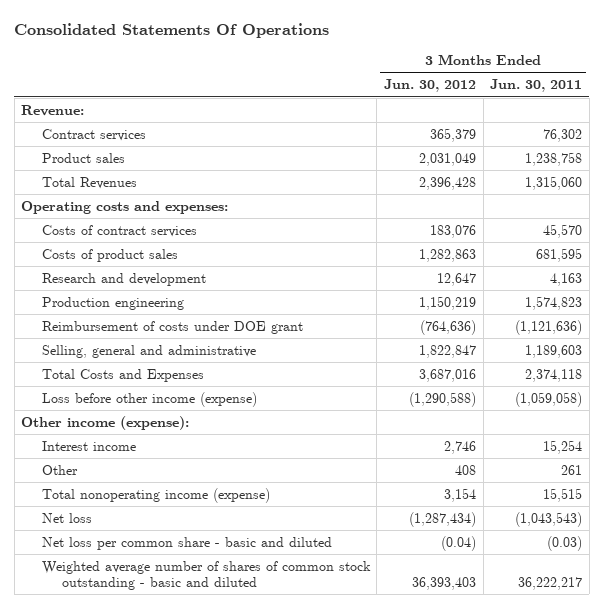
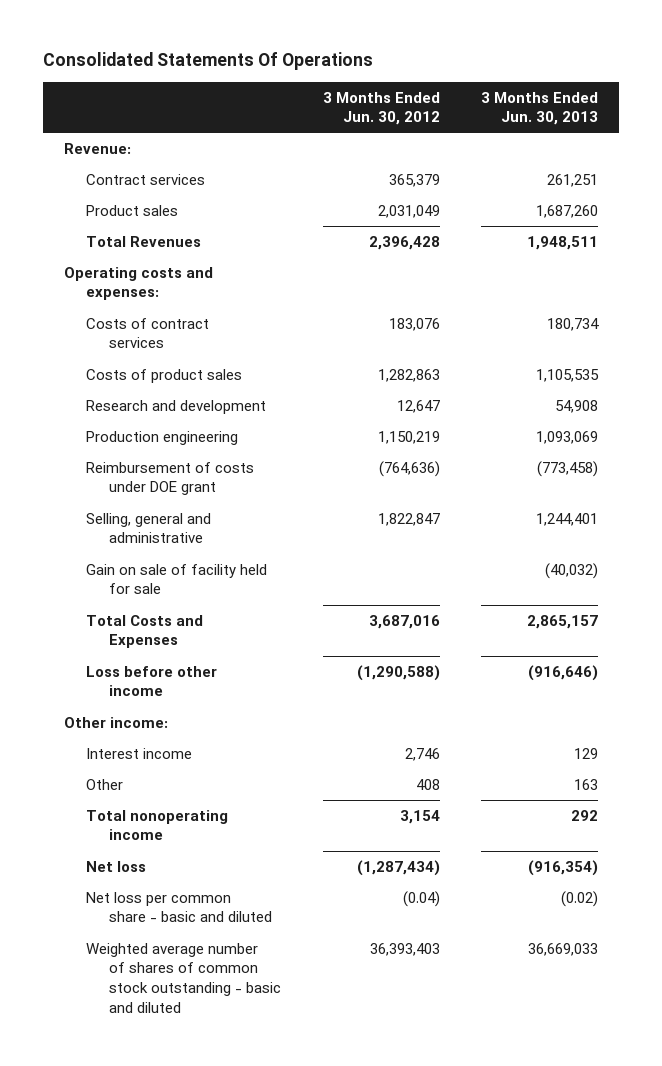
- | 3 Months Ended Jun. 30, 2012 | 3 Months Ended Jun. 30, 2011
+ | 3 Months Ended Jun. 30, 2012 | 3 Months Ended Jun. 30, 2013
+ Gain on sale of facility held for sale | | (40,032)
- Loss before other income (expense) | (1,290,588) | (1,059,058)
- Other income (expense):
+ Loss before other income | (1,290,588) | (916,646)
+ Other income:
- Total nonoperating income (expense) | 3,154 | 15,515
+ Total nonoperating income | 3,154 | 292

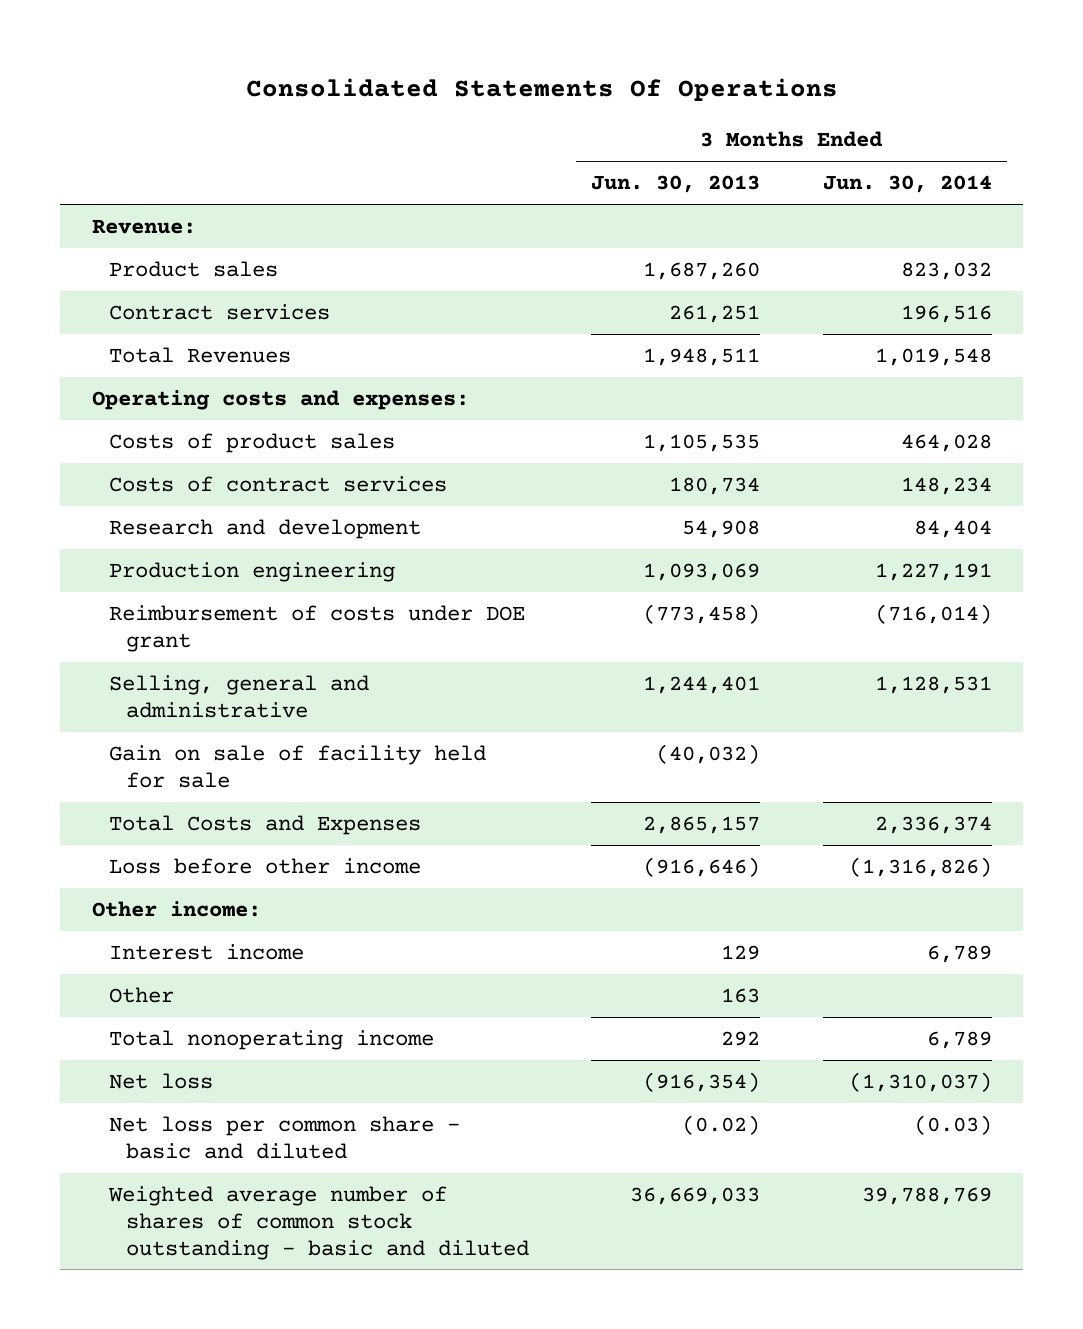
- | 3 Months Ended Jun. 30, 2012 | 3 Months Ended Jun. 30, 2013
+ | 3 Months Ended Jun. 30, 2013 | 3 Months Ended Jun. 30, 2014
moved down: Contract services | 261,251 | 196,516
moved down: Costs of contract services | 180,734 | 148,234

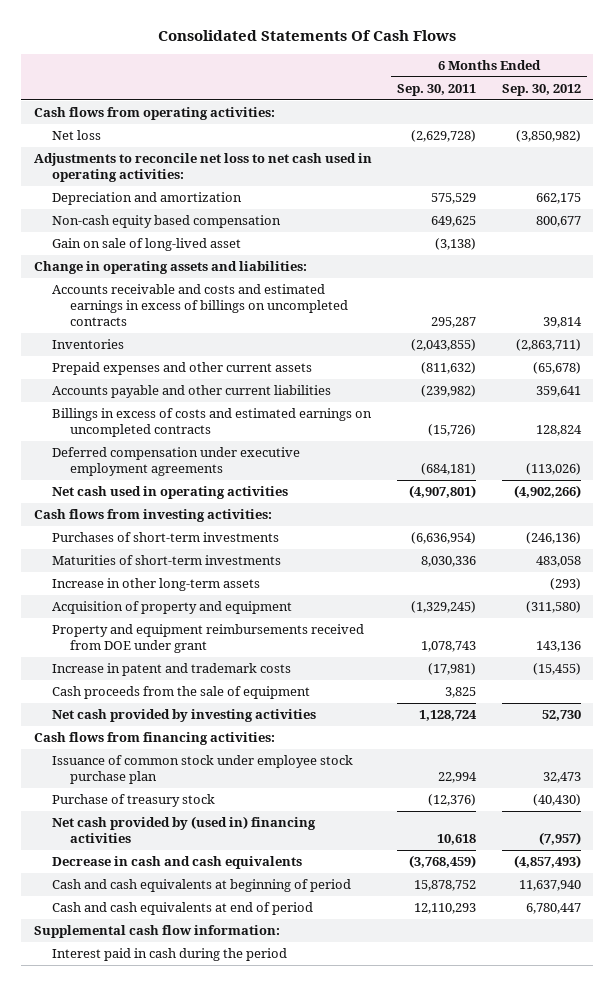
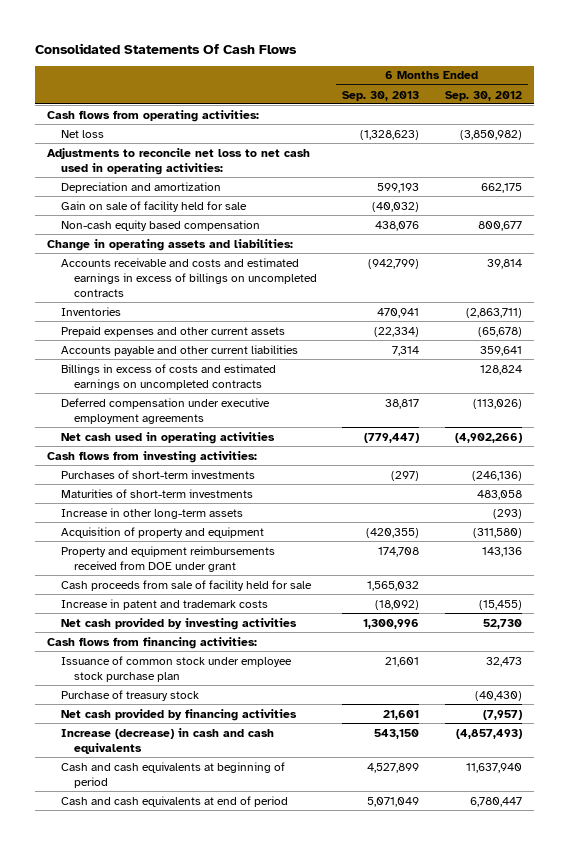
- | 6 Months Ended Sep. 30, 2011 | 6 Months Ended Sep. 30, 2012
+ | 6 Months Ended Sep. 30, 2013 | 6 Months Ended Sep. 30, 2012
+ Gain on sale of facility held for sale | (40,032) |
- Gain on sale of long-lived asset | (3,138) |
+ Cash proceeds from sale of facility held for sale | 1,565,032 |
- Cash proceeds from the sale of equipment | 3,825 |
- Net cash provided by (used in) financing activities | 10,618 | (7,957)
- Decrease in cash and cash equivalents | (3,768,459) | (4,857,493)
+ Net cash provided by financing activities | 21,601 | (7,957)
+ Increase (decrease) in cash and cash equivalents | 543,150 | (4,857,493)
- Supplemental cash flow information:
- Interest paid in cash during the period

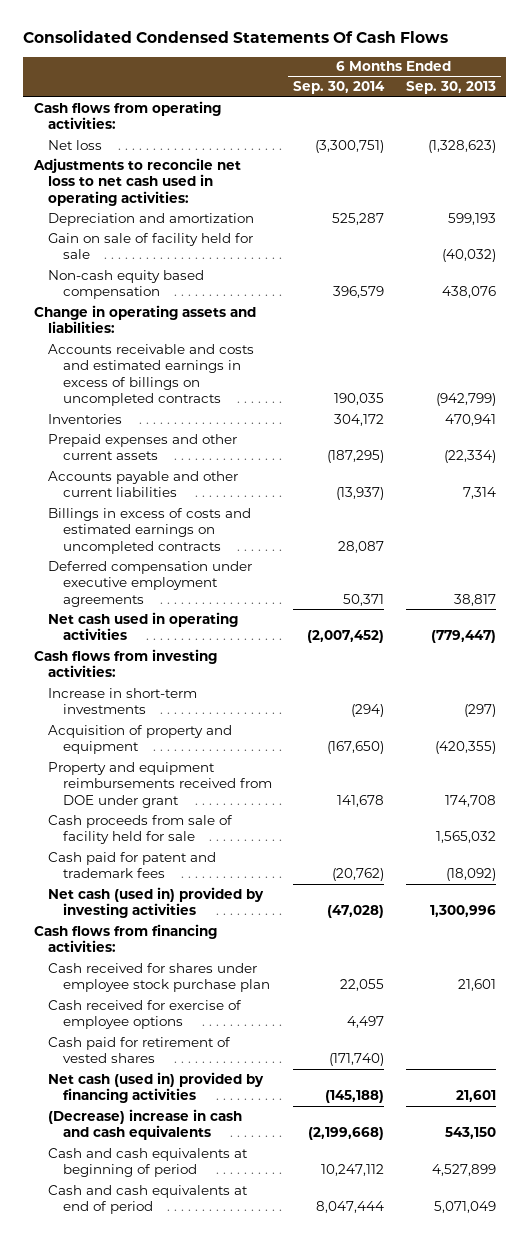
- Consolidated Statements Of Cash Flows
+ Consolidated Condensed Statements Of Cash Flows
- | 6 Months Ended Sep. 30, 2013 | 6 Months Ended Sep. 30, 2012
+ | 6 Months Ended Sep. 30, 2014 | 6 Months Ended Sep. 30, 2013
- Purchases of short-term investments | (297) | (246,136)
- Maturities of short-term investments | | 483,058
- Increase in other long-term assets | | (293)
+ Increase in short-term investments | (294) | (297)
- Increase in patent and trademark costs | (18,092) | (15,455)
- Net cash provided by investing activities | 1,300,996 | 52,730
+ Cash paid for patent and trademark fees | (20,762) | (18,092)
+ Net cash (used in) provided by investing activities | (47,028) | 1,300,996
- Issuance of common stock under employee stock purchase plan | 21,601 | 32,473
- Purchase of treasury stock | | (40,430)
- Net cash provided by financing activities | 21,601 | (7,957)
- Increase (decrease) in cash and cash equivalents | 543,150 | (4,857,493)
+ Cash received for shares under employee stock purchase plan | 22,055 | 21,601
+ Cash received for exercise of employee options | 4,497 |
+ Cash paid for retirement of vested shares | (171,740) |
+ Net cash (used in) provided by financing activities | (145,188) | 21,601
+ (Decrease) increase in cash and cash equivalents | (2,199,668) | 543,150

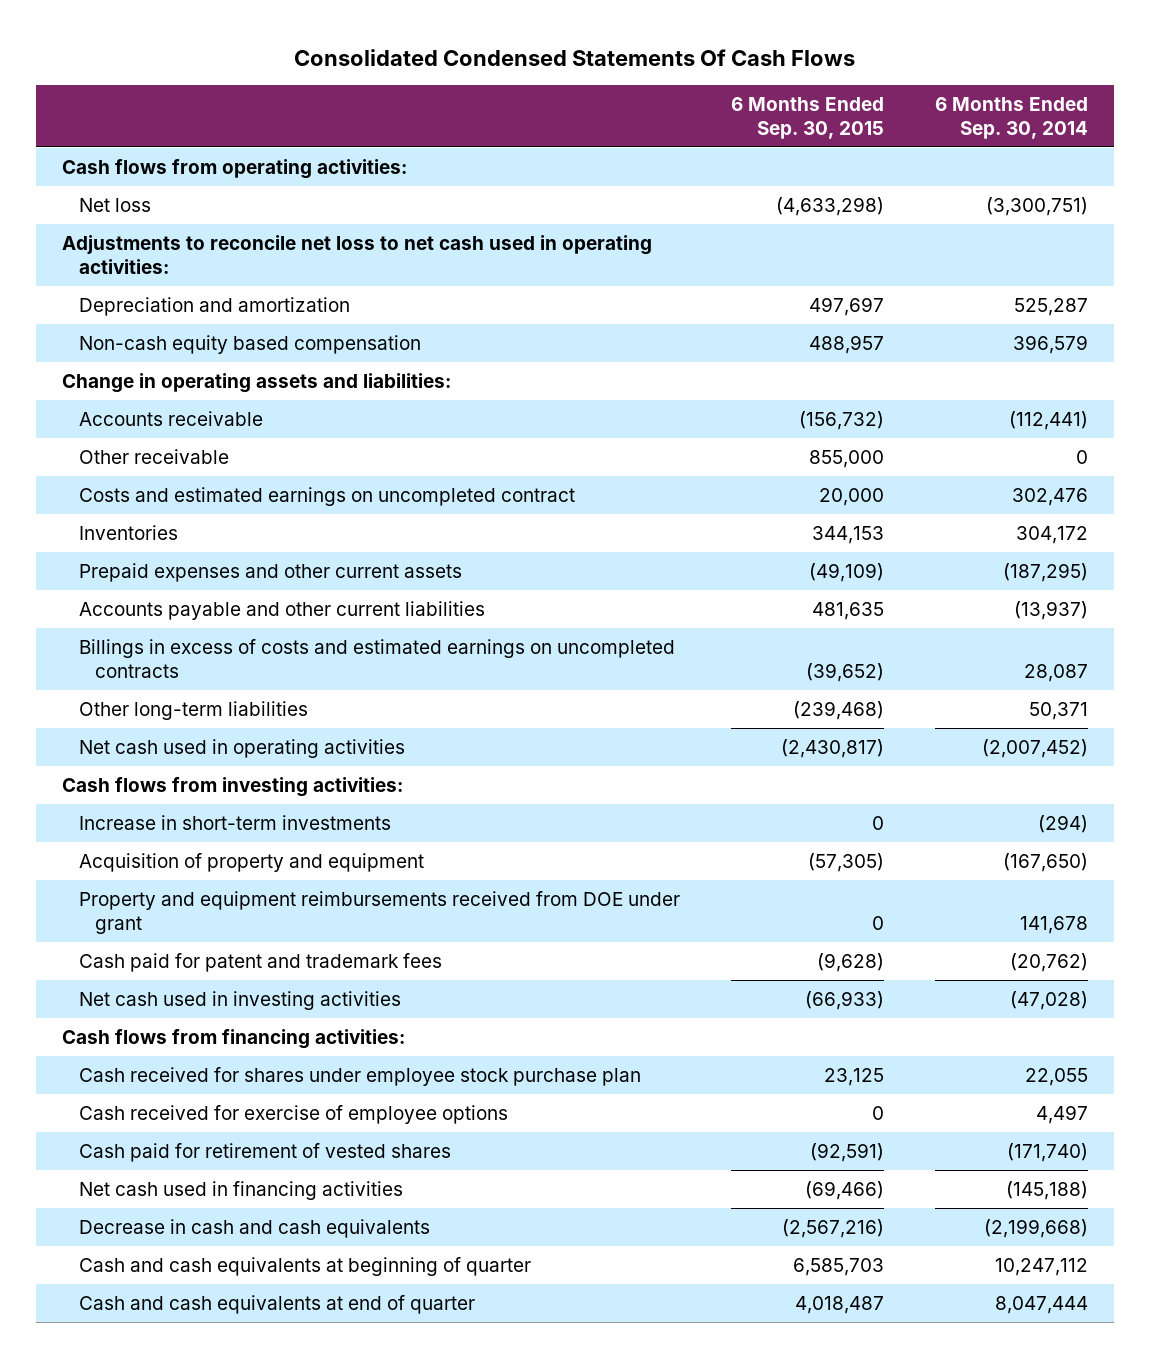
- | 6 Months Ended Sep. 30, 2014 | 6 Months Ended Sep. 30, 2013
+ | 6 Months Ended Sep. 30, 2015 | 6 Months Ended Sep. 30, 2014
- Gain on sale of facility held for sale | | (40,032)
- Accounts receivable and costs and estimated earnings in excess of billings on uncompleted contracts | 190,035 | (942,799)
+ Accounts receivable | (156,732) | (112,441)
+ Other receivable | 855,000 | 0
+ Costs and estimated earnings on uncompleted contract | 20,000 | 302,476
- Deferred compensation under executive employment agreements | 50,371 | 38,817
+ Other long-term liabilities | (239,468) | 50,371
- Cash proceeds from sale of facility held for sale | | 1,565,032
- Net cash (used in) provided by investing activities | (47,028) | 1,300,996
+ Net cash used in investing activities | (66,933) | (47,028)
- Net cash (used in) provided by financing activities | (145,188) | 21,601
- (Decrease) increase in cash and cash equivalents | (2,199,668) | 543,150
- Cash and cash equivalents at beginning of period | 10,247,112 | 4,527,899
- Cash and cash equivalents at end of period | 8,047,444 | 5,071,049
+ Net cash used in financing activities | (69,466) | (145,188)
+ Decrease in cash and cash equivalents | (2,567,216) | (2,199,668)
+ Cash and cash equivalents at beginning of quarter | 6,585,703 | 10,247,112
+ Cash and cash equivalents at end of quarter | 4,018,487 | 8,047,444

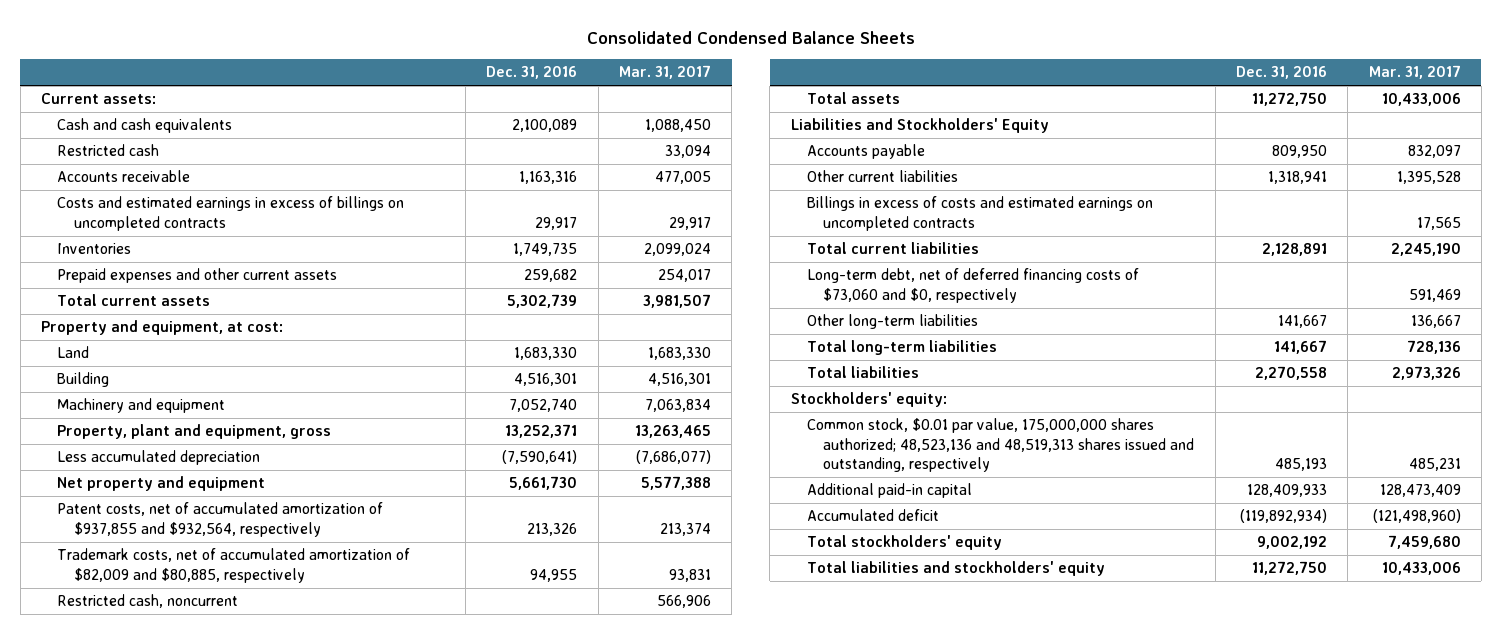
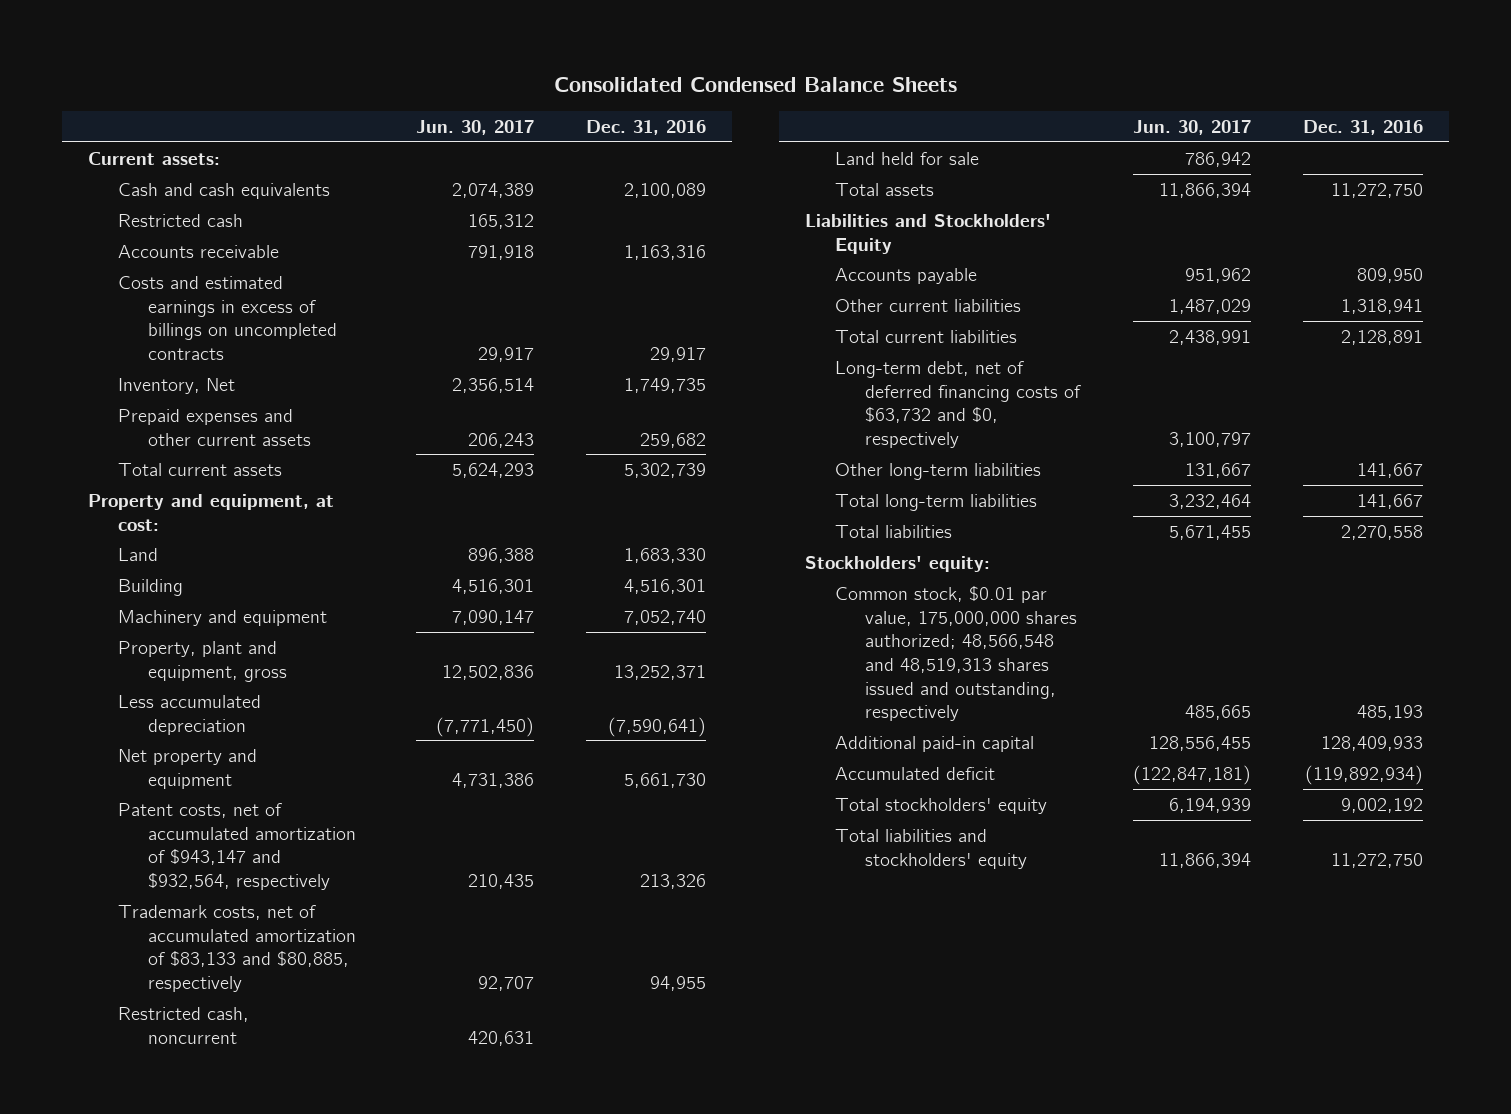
- | Dec. 31, 2016 | Mar. 31, 2017
+ | Jun. 30, 2017 | Dec. 31, 2016
- Inventories | 1,749,735 | 2,099,024
+ Inventory, Net | 2,356,514 | 1,749,735
- Patent costs, net of accumulated amortization of $937,855 and $932,564, respectively | 213,326 | 213,374
- Trademark costs, net of accumulated amortization of $82,009 and $80,885, respectively | 94,955 | 93,831
+ Patent costs, net of accumulated amortization of $943,147 and $932,564, respectively | 210,435 | 213,326
+ Trademark costs, net of accumulated amortization of $83,133 and $80,885, respectively | 92,707 | 94,955
+ Land held for sale | 786,942 |
- Billings in excess of costs and estimated earnings on uncompleted contracts | | 17,565
- Long-term debt, net of deferred financing costs of $73,060 and $0, respectively | | 591,469
+ Long-term debt, net of deferred financing costs of $63,732 and $0, respectively | 3,100,797 |
- Common stock, $0.01 par value, 175,000,000 shares authorized; 48,523,136 and 48,519,313 shares issued and outstanding, respectively | 485,193 | 485,231
+ Common stock, $0.01 par value, 175,000,000 shares authorized; 48,566,548 and 48,519,313 shares issued and outstanding, respectively | 485,665 | 485,193

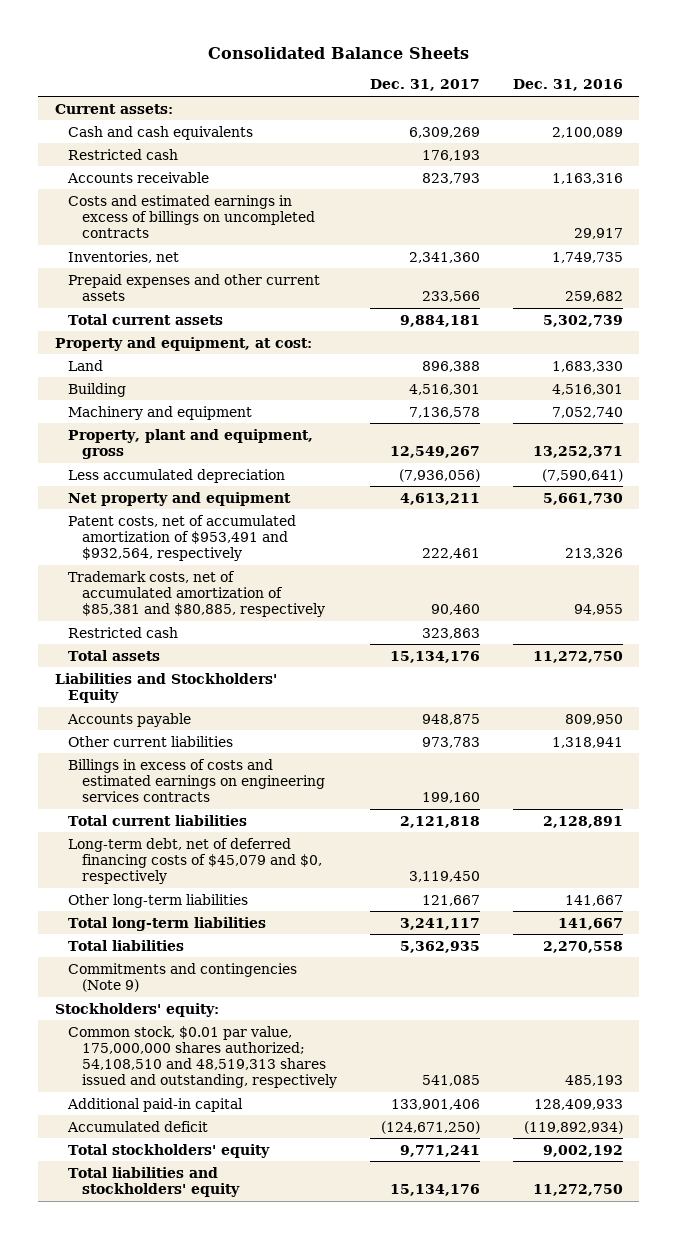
- Consolidated Condensed Balance Sheets
+ Consolidated Balance Sheets
- | Jun. 30, 2017 | Dec. 31, 2016
+ | Dec. 31, 2017 | Dec. 31, 2016
- Inventory, Net | 2,356,514 | 1,749,735
+ Inventories, net | 2,341,360 | 1,749,735
- Patent costs, net of accumulated amortization of $943,147 and $932,564, respectively | 210,435 | 213,326
- Trademark costs, net of accumulated amortization of $83,133 and $80,885, respectively | 92,707 | 94,955
- Restricted cash, noncurrent | 420,631 |
- Land held for sale | 786,942 |
+ Patent costs, net of accumulated amortization of $953,491 and $932,564, respectively | 222,461 | 213,326
+ Trademark costs, net of accumulated amortization of $85,381 and $80,885, respectively | 90,460 | 94,955
+ Restricted cash | 323,863 |
+ Billings in excess of costs and estimated earnings on engineering services contracts | 199,160 |
- Long-term debt, net of deferred financing costs of $63,732 and $0, respectively | 3,100,797 |
+ Long-term debt, net of deferred financing costs of $45,079 and $0, respectively | 3,119,450 |
+ Commitments and contingencies (Note 9)
- Common stock, $0.01 par value, 175,000,000 shares authorized; 48,566,548 and 48,519,313 shares issued and outstanding, respectively | 485,665 | 485,193
+ Common stock, $0.01 par value, 175,000,000 shares authorized; 54,108,510 and 48,519,313 shares issued and outstanding, respectively | 541,085 | 485,193

